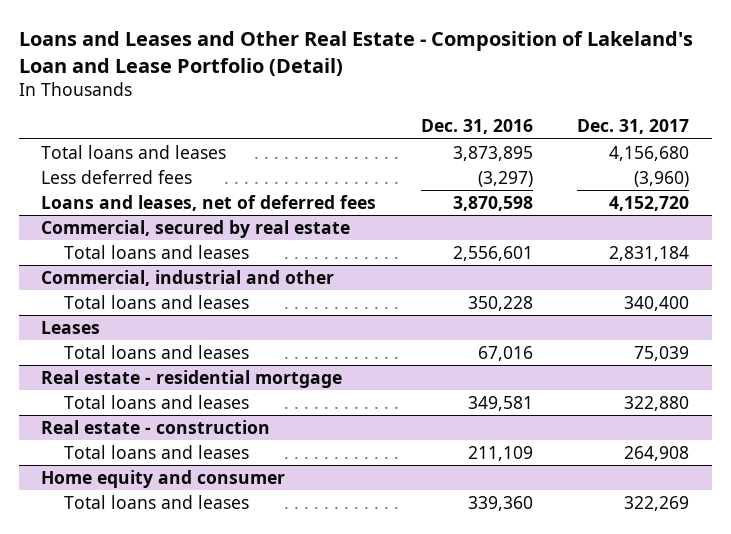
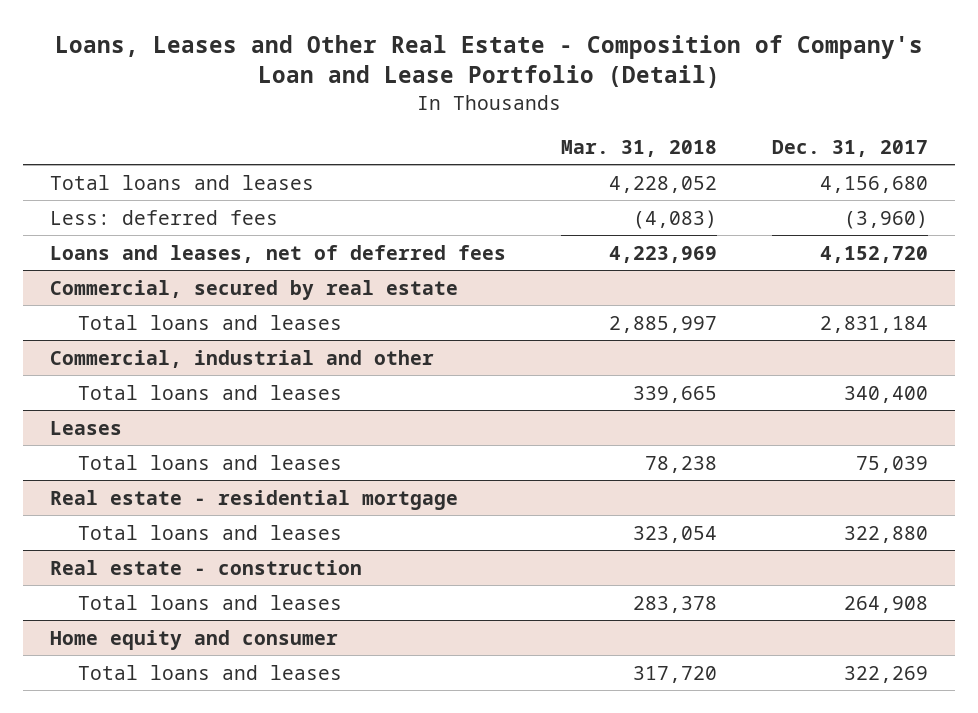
- Loans and Leases and Other Real Estate - Composition of Lakeland's Loan and Lease Portfolio (Detail)
+ Loans, Leases and Other Real Estate - Composition of Company's Loan and Lease Portfolio (Detail)
- | Dec. 31, 2016 | Dec. 31, 2017
+ | Mar. 31, 2018 | Dec. 31, 2017
- Less deferred fees | (3,297) | (3,960)
+ Less: deferred fees | (4,083) | (3,960)

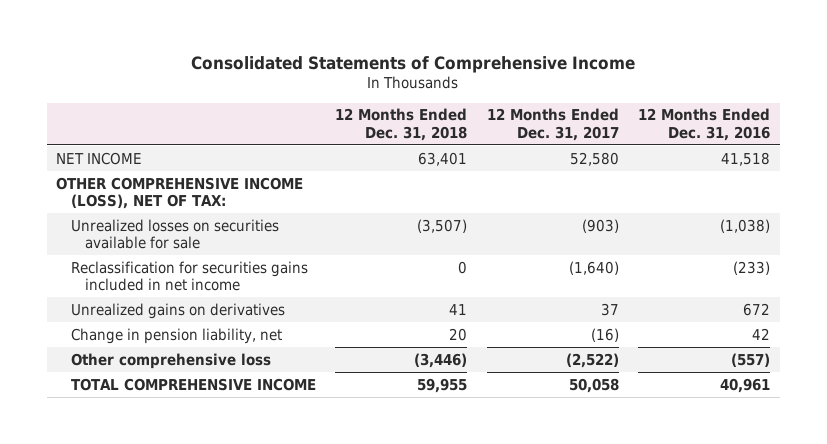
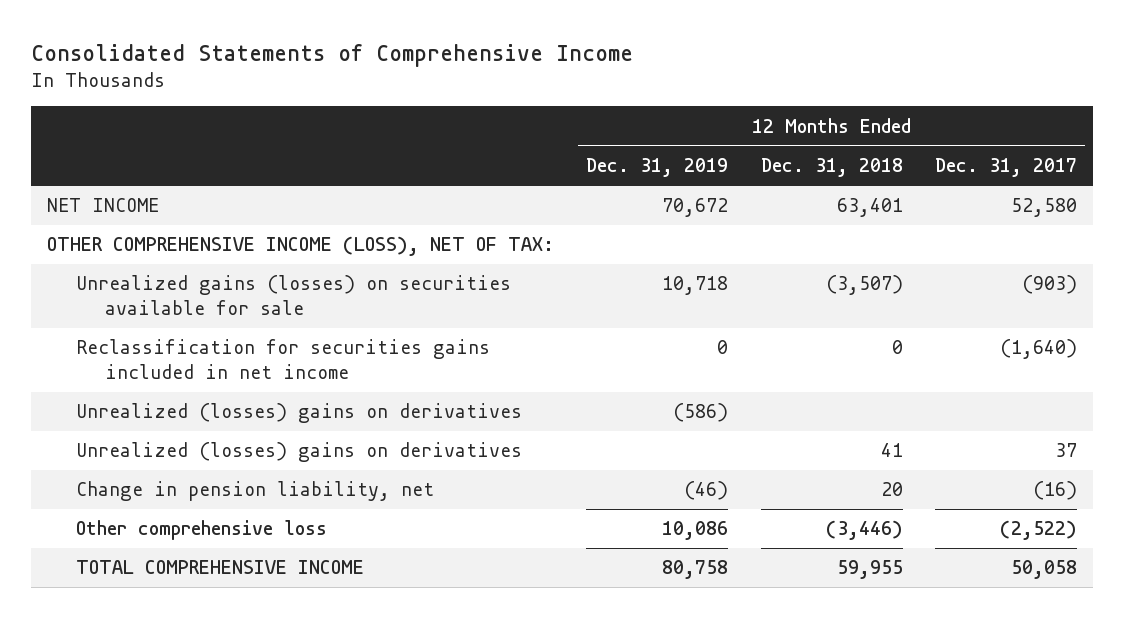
- | 12 Months Ended Dec. 31, 2018 | 12 Months Ended Dec. 31, 2017 | 12 Months Ended Dec. 31, 2016
+ | 12 Months Ended Dec. 31, 2019 | 12 Months Ended Dec. 31, 2018 | 12 Months Ended Dec. 31, 2017
- Unrealized losses on securities available for sale | (3,507) | (903) | (1,038)
+ Unrealized gains (losses) on securities available for sale | 10,718 | (3,507) | (903)
- Unrealized gains on derivatives | 41 | 37 | 672
+ Unrealized (losses) gains on derivatives | (586) | |
+ Unrealized (losses) gains on derivatives | | 41 | 37

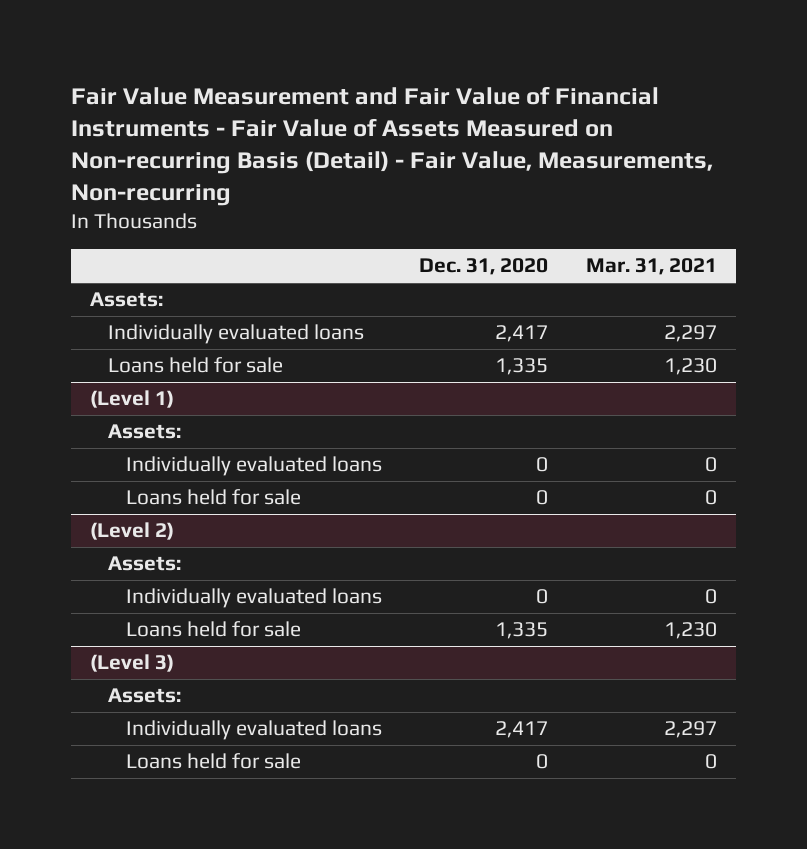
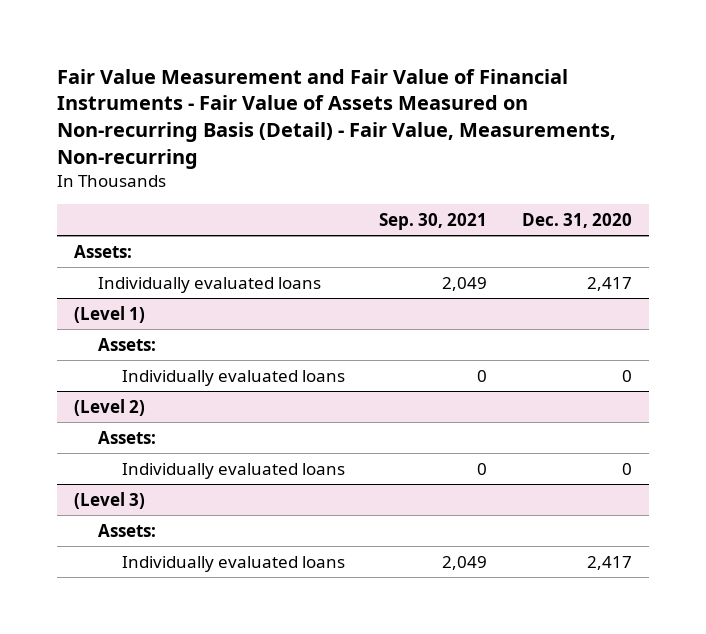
- | Dec. 31, 2020 | Mar. 31, 2021
+ | Sep. 30, 2021 | Dec. 31, 2020
- Loans held for sale | 1,335 | 1,230
@ (Level 1)
- Loans held for sale | 0 | 0
@ (Level 2)
- Loans held for sale | 1,335 | 1,230
@ (Level 3)
- Loans held for sale | 0 | 0

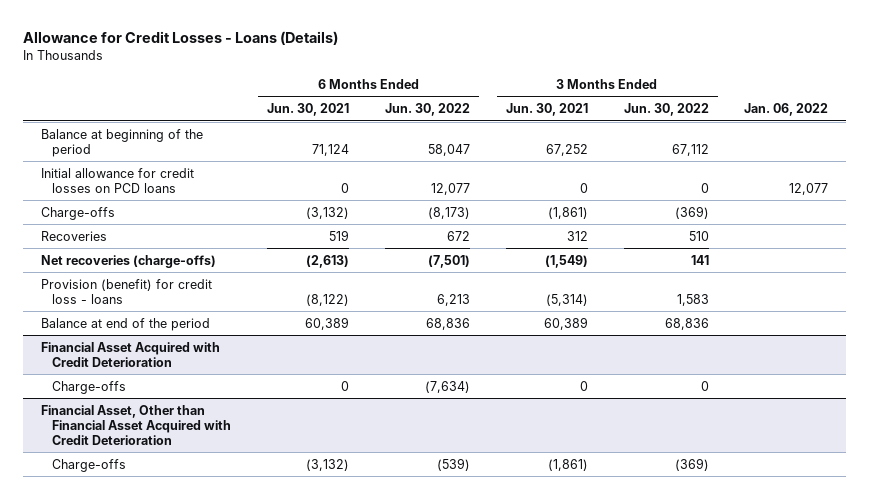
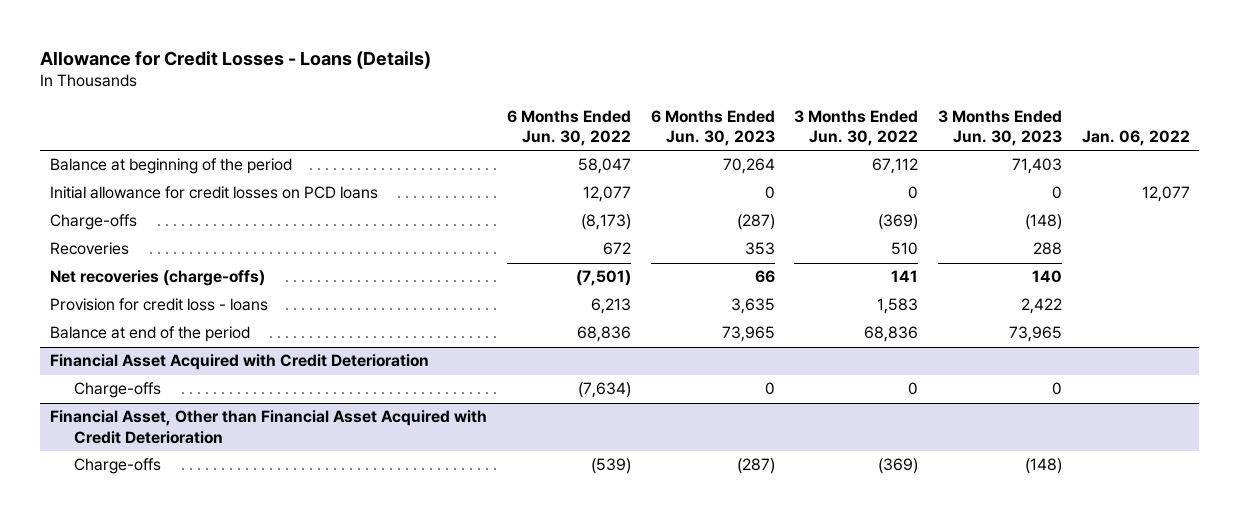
- | 6 Months Ended Jun. 30, 2021 | 6 Months Ended Jun. 30, 2022 | 3 Months Ended Jun. 30, 2021 | 3 Months Ended Jun. 30, 2022 | Jan. 06, 2022
+ | 6 Months Ended Jun. 30, 2022 | 6 Months Ended Jun. 30, 2023 | 3 Months Ended Jun. 30, 2022 | 3 Months Ended Jun. 30, 2023 | Jan. 06, 2022
- Provision (benefit) for credit loss - loans | (8,122) | 6,213 | (5,314) | 1,583 |
+ Provision for credit loss - loans | 6,213 | 3,635 | 1,583 | 2,422 |

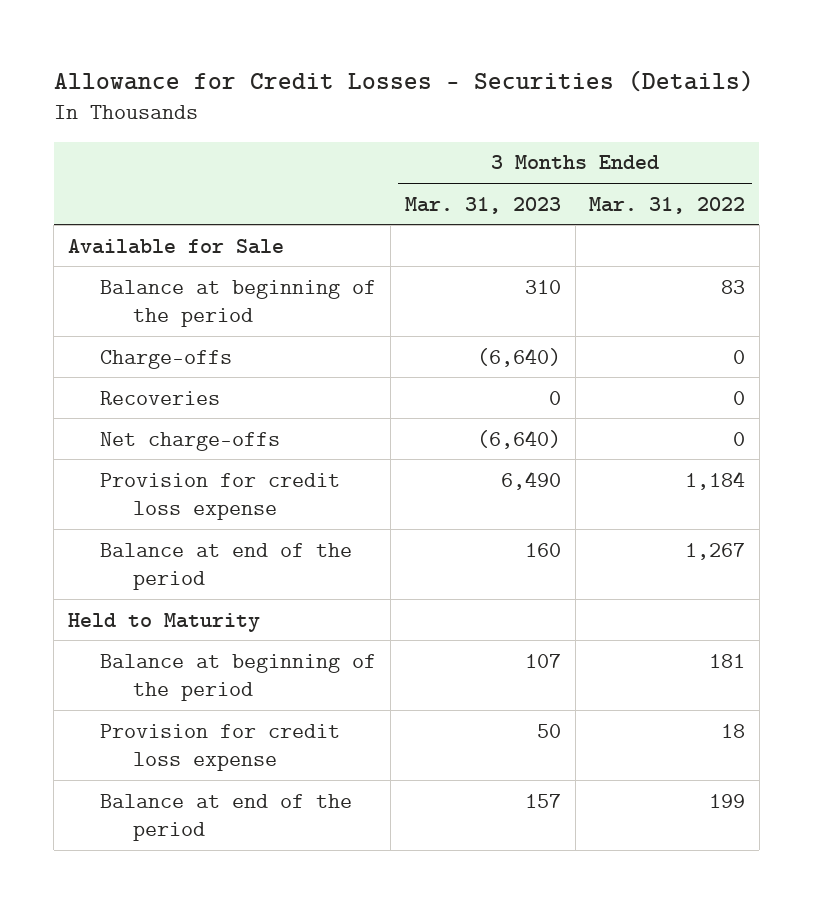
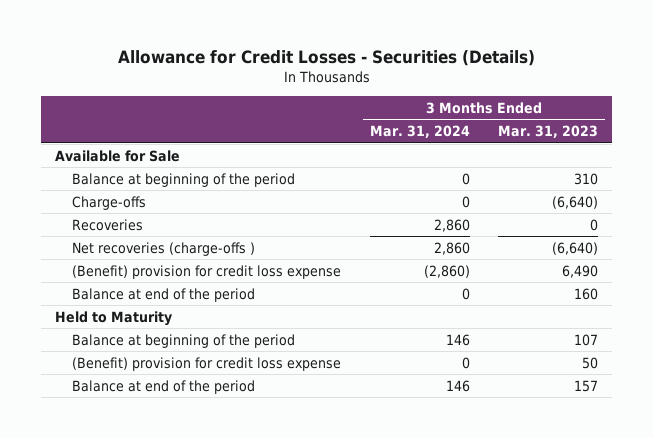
- | 3 Months Ended Mar. 31, 2023 | 3 Months Ended Mar. 31, 2022
+ | 3 Months Ended Mar. 31, 2024 | 3 Months Ended Mar. 31, 2023
- Net charge-offs | (6,640) | 0
- Provision for credit loss expense | 6,490 | 1,184
+ Net recoveries (charge-offs ) | 2,860 | (6,640)
+ (Benefit) provision for credit loss expense | (2,860) | 6,490
- Provision for credit loss expense | 50 | 18
+ (Benefit) provision for credit loss expense | 0 | 50

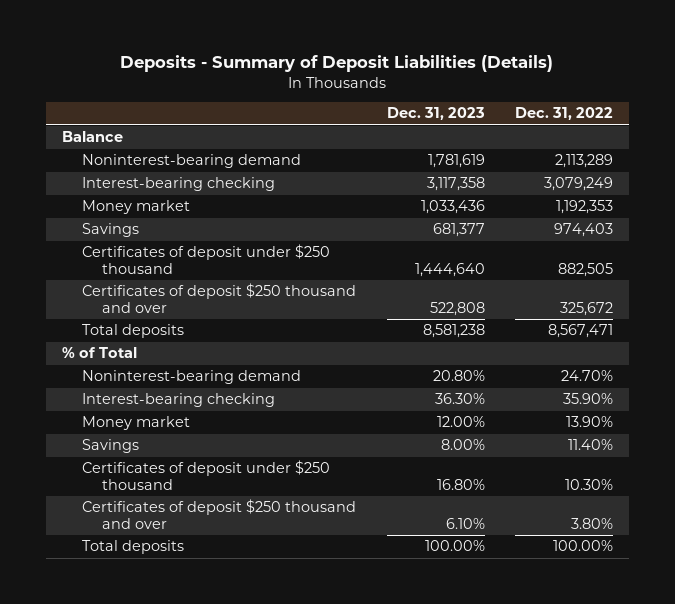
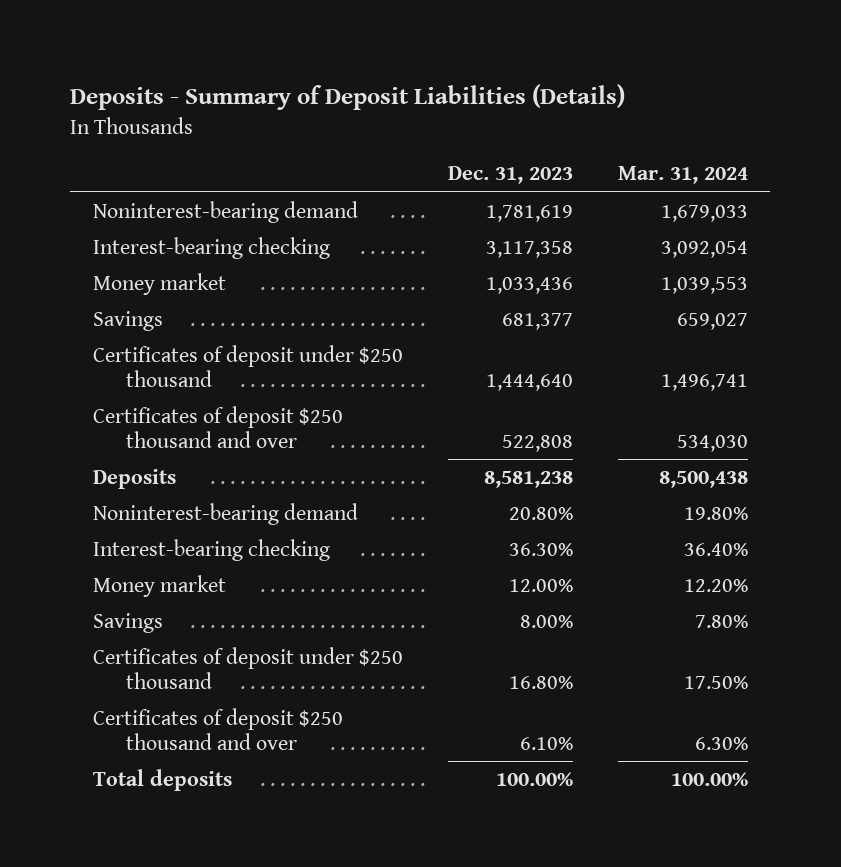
- | Dec. 31, 2023 | Dec. 31, 2022
+ | Dec. 31, 2023 | Mar. 31, 2024
- Balance
- Total deposits | 8,581,238 | 8,567,471
- % of Total
+ Deposits | 8,581,238 | 8,500,438

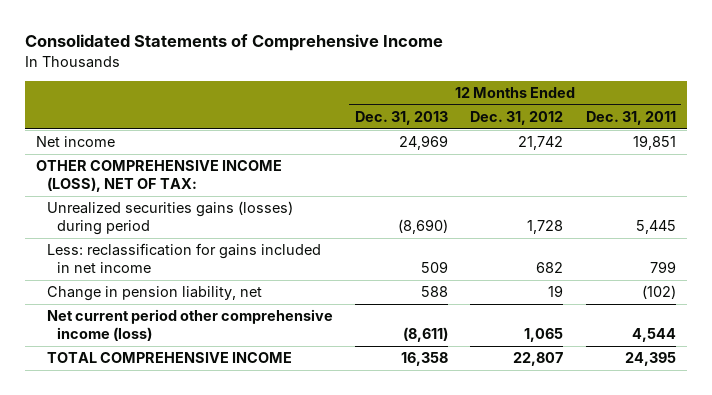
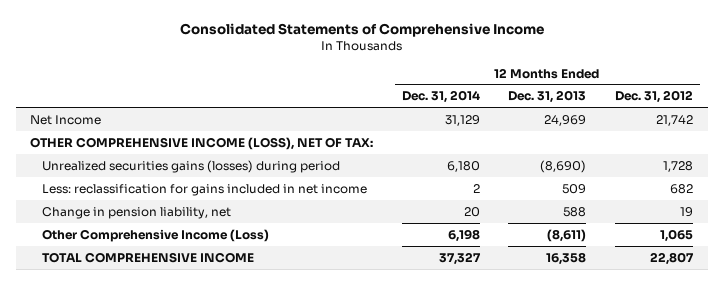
- | 12 Months Ended Dec. 31, 2013 | 12 Months Ended Dec. 31, 2012 | 12 Months Ended Dec. 31, 2011
+ | 12 Months Ended Dec. 31, 2014 | 12 Months Ended Dec. 31, 2013 | 12 Months Ended Dec. 31, 2012
- Net income | 24,969 | 21,742 | 19,851
+ Net Income | 31,129 | 24,969 | 21,742
- Net current period other comprehensive income (loss) | (8,611) | 1,065 | 4,544
+ Other Comprehensive Income (Loss) | 6,198 | (8,611) | 1,065

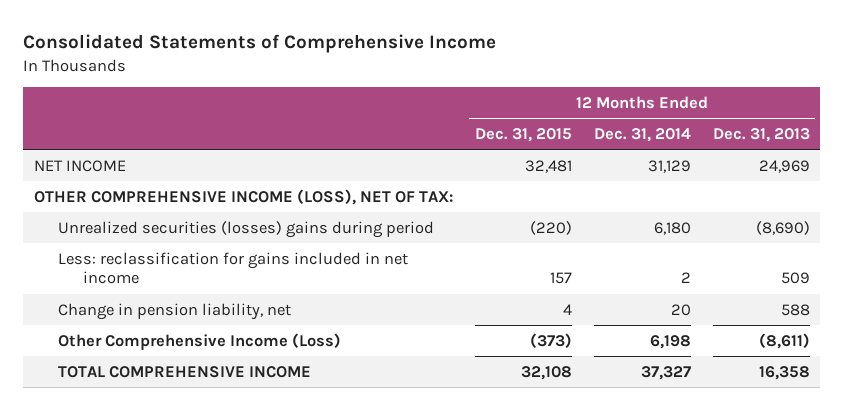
- | 12 Months Ended Dec. 31, 2014 | 12 Months Ended Dec. 31, 2013 | 12 Months Ended Dec. 31, 2012
+ | 12 Months Ended Dec. 31, 2015 | 12 Months Ended Dec. 31, 2014 | 12 Months Ended Dec. 31, 2013
- Net Income | 31,129 | 24,969 | 21,742
+ NET INCOME | 32,481 | 31,129 | 24,969
- Unrealized securities gains (losses) during period | 6,180 | (8,690) | 1,728
+ Unrealized securities (losses) gains during period | (220) | 6,180 | (8,690)

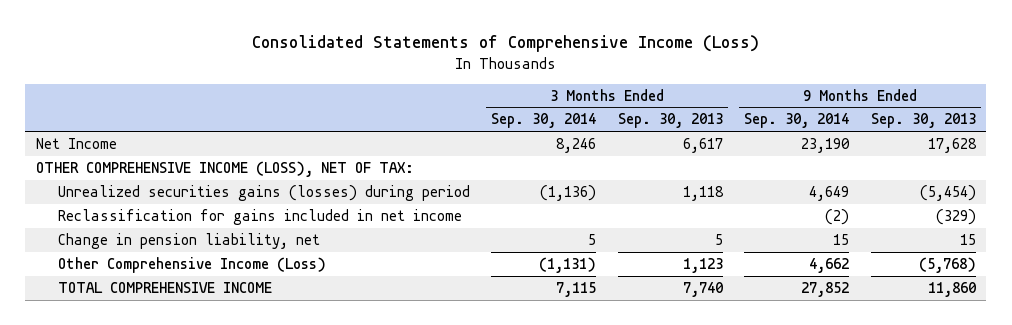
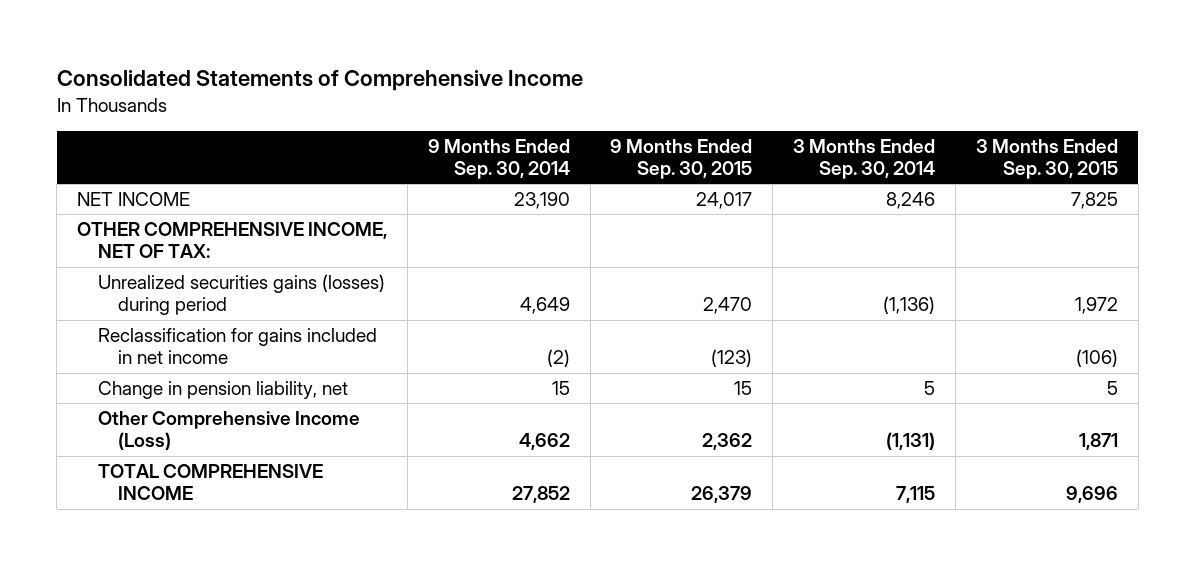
- Consolidated Statements of Comprehensive Income (Loss)
+ Consolidated Statements of Comprehensive Income
- | 3 Months Ended Sep. 30, 2014 | 3 Months Ended Sep. 30, 2013 | 9 Months Ended Sep. 30, 2014 | 9 Months Ended Sep. 30, 2013
+ | 9 Months Ended Sep. 30, 2014 | 9 Months Ended Sep. 30, 2015 | 3 Months Ended Sep. 30, 2014 | 3 Months Ended Sep. 30, 2015
- Net Income | 8,246 | 6,617 | 23,190 | 17,628
- OTHER COMPREHENSIVE INCOME (LOSS), NET OF TAX:
+ NET INCOME | 23,190 | 24,017 | 8,246 | 7,825
+ OTHER COMPREHENSIVE INCOME, NET OF TAX:

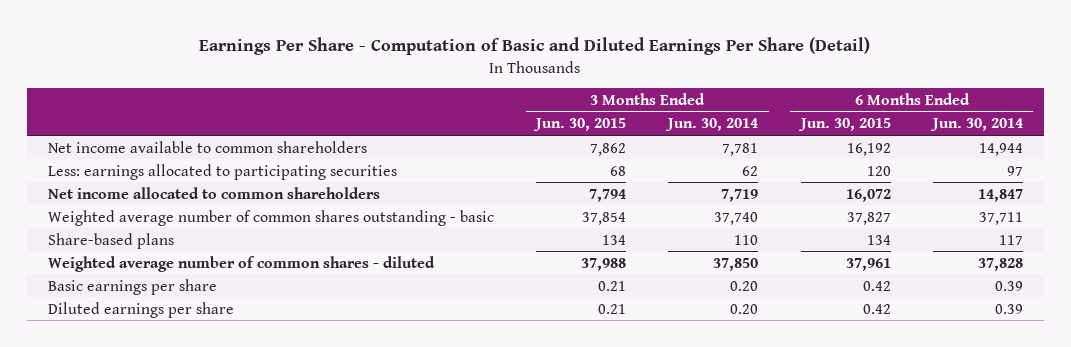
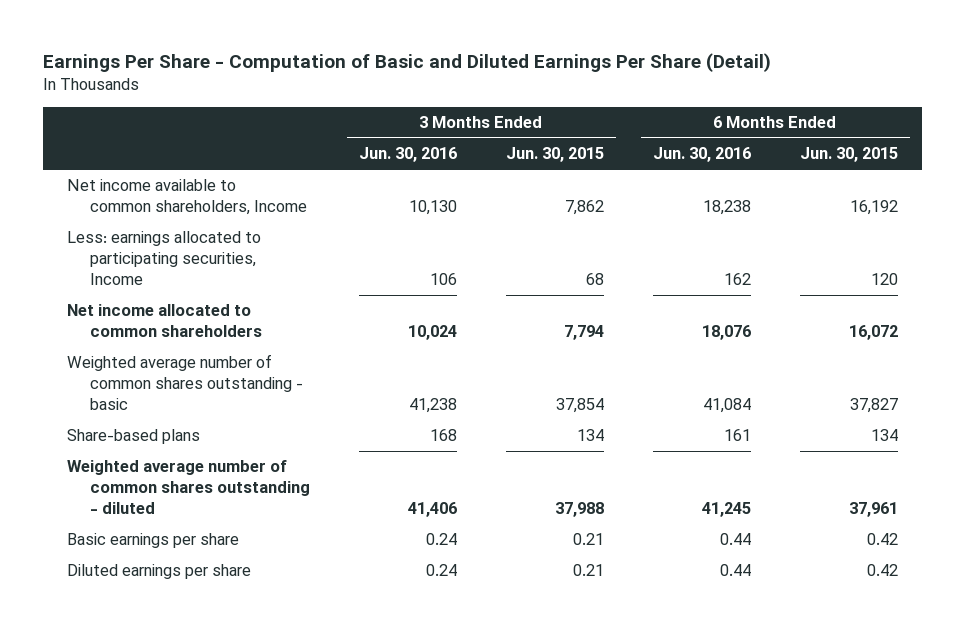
- | 3 Months Ended Jun. 30, 2015 | 3 Months Ended Jun. 30, 2014 | 6 Months Ended Jun. 30, 2015 | 6 Months Ended Jun. 30, 2014
+ | 3 Months Ended Jun. 30, 2016 | 3 Months Ended Jun. 30, 2015 | 6 Months Ended Jun. 30, 2016 | 6 Months Ended Jun. 30, 2015
- Net income available to common shareholders | 7,862 | 7,781 | 16,192 | 14,944
- Less: earnings allocated to participating securities | 68 | 62 | 120 | 97
+ Net income available to common shareholders, Income | 10,130 | 7,862 | 18,238 | 16,192
+ Less: earnings allocated to participating securities, Income | 106 | 68 | 162 | 120
- Weighted average number of common shares - diluted | 37,988 | 37,850 | 37,961 | 37,828
+ Weighted average number of common shares outstanding - diluted | 41,406 | 37,988 | 41,245 | 37,961

